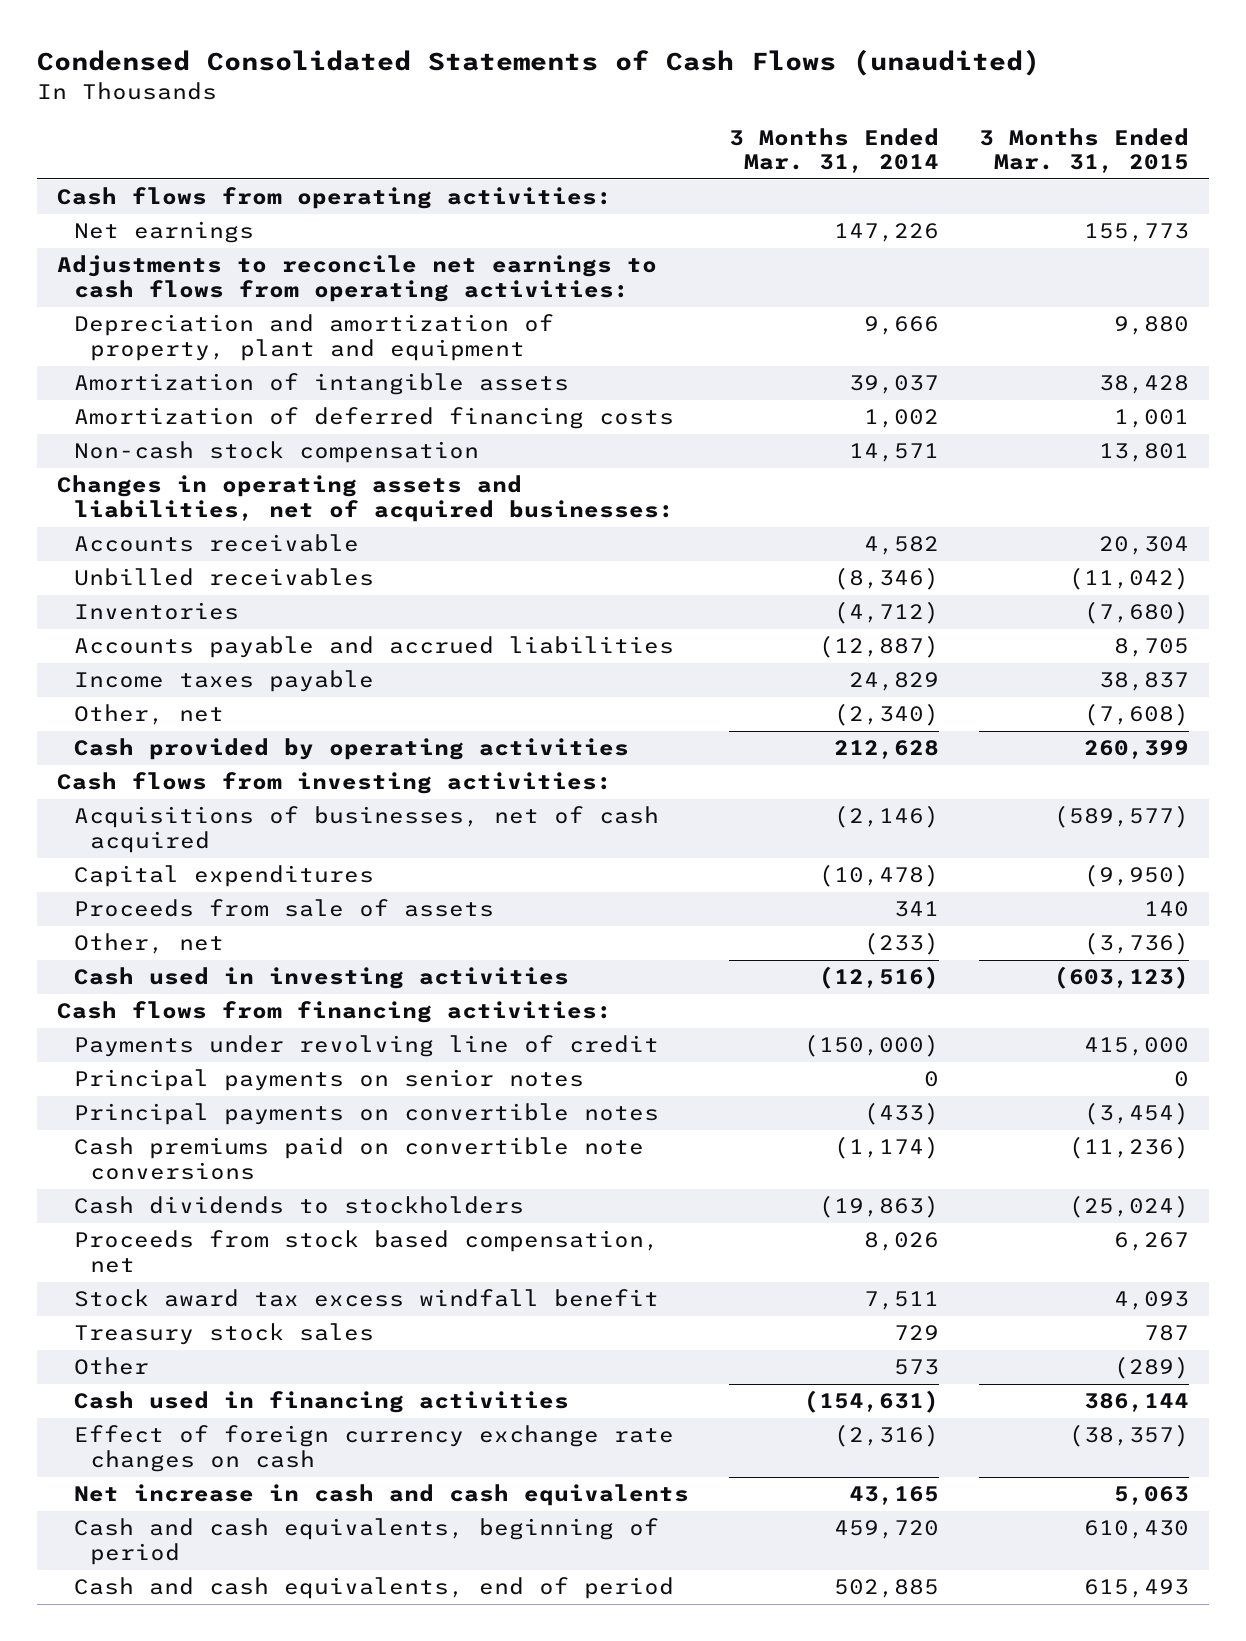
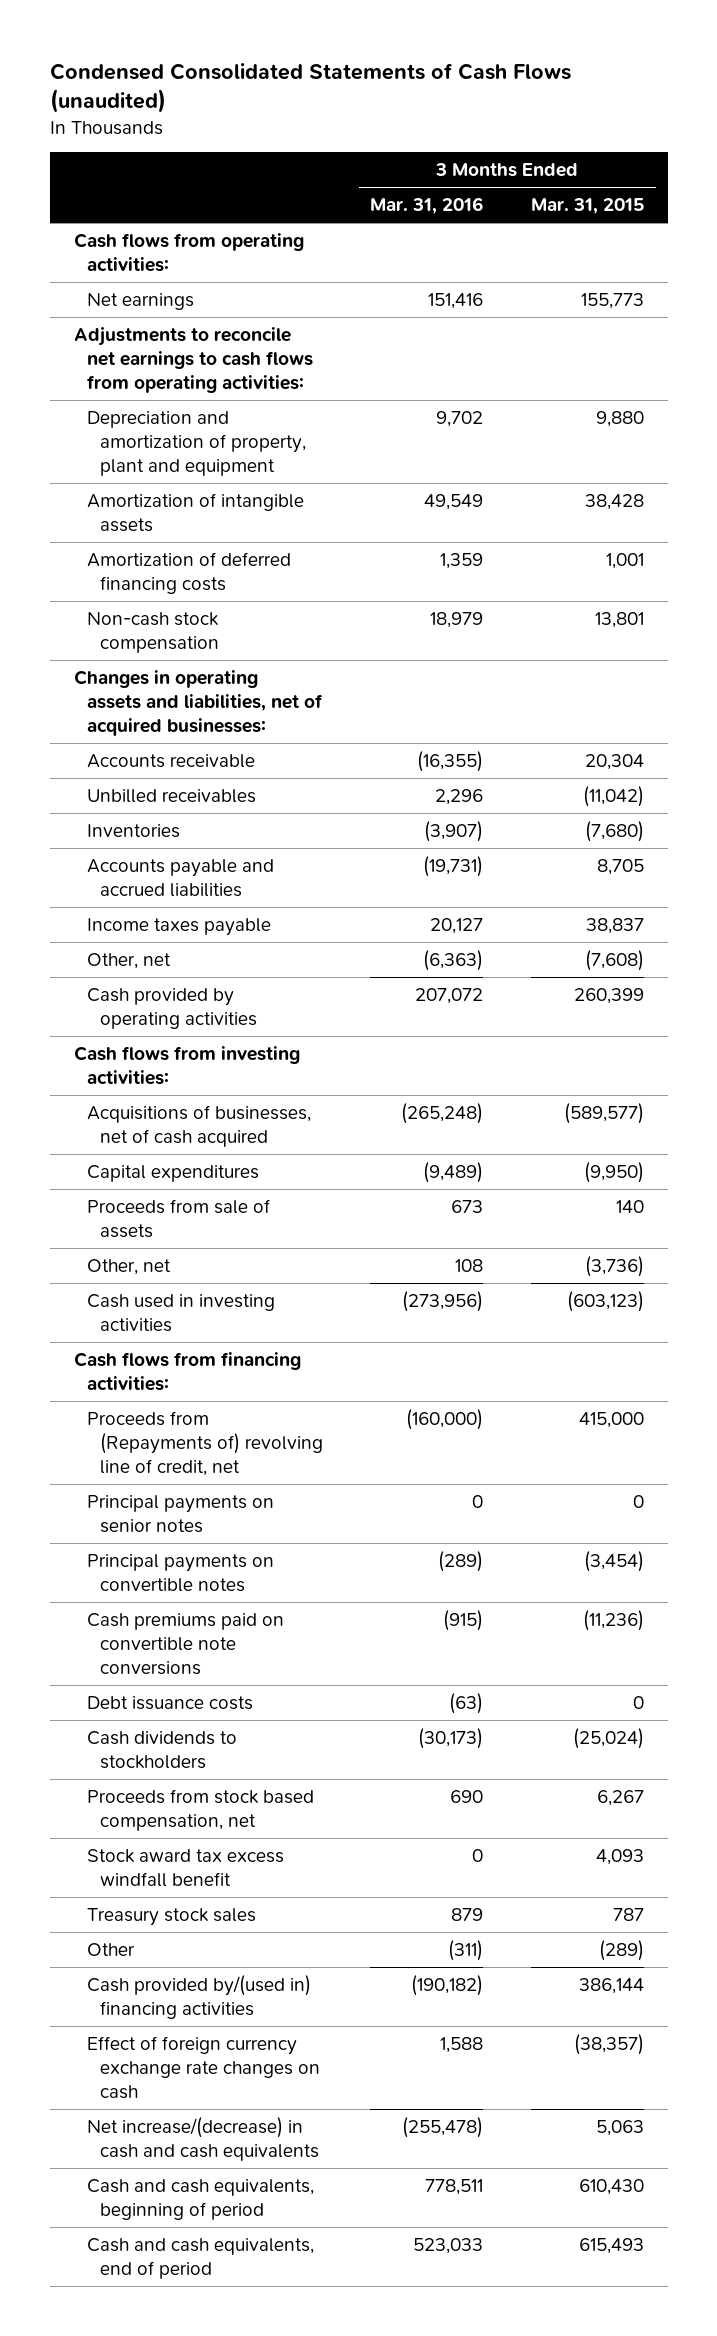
- | 3 Months Ended Mar. 31, 2014 | 3 Months Ended Mar. 31, 2015
+ | 3 Months Ended Mar. 31, 2016 | 3 Months Ended Mar. 31, 2015
- Payments under revolving line of credit | (150,000) | 415,000
+ Proceeds from (Repayments of) revolving line of credit, net | (160,000) | 415,000
+ Debt issuance costs | (63) | 0
- Cash used in financing activities | (154,631) | 386,144
+ Cash provided by/(used in) financing activities | (190,182) | 386,144
- Net increase in cash and cash equivalents | 43,165 | 5,063
+ Net increase/(decrease) in cash and cash equivalents | (255,478) | 5,063

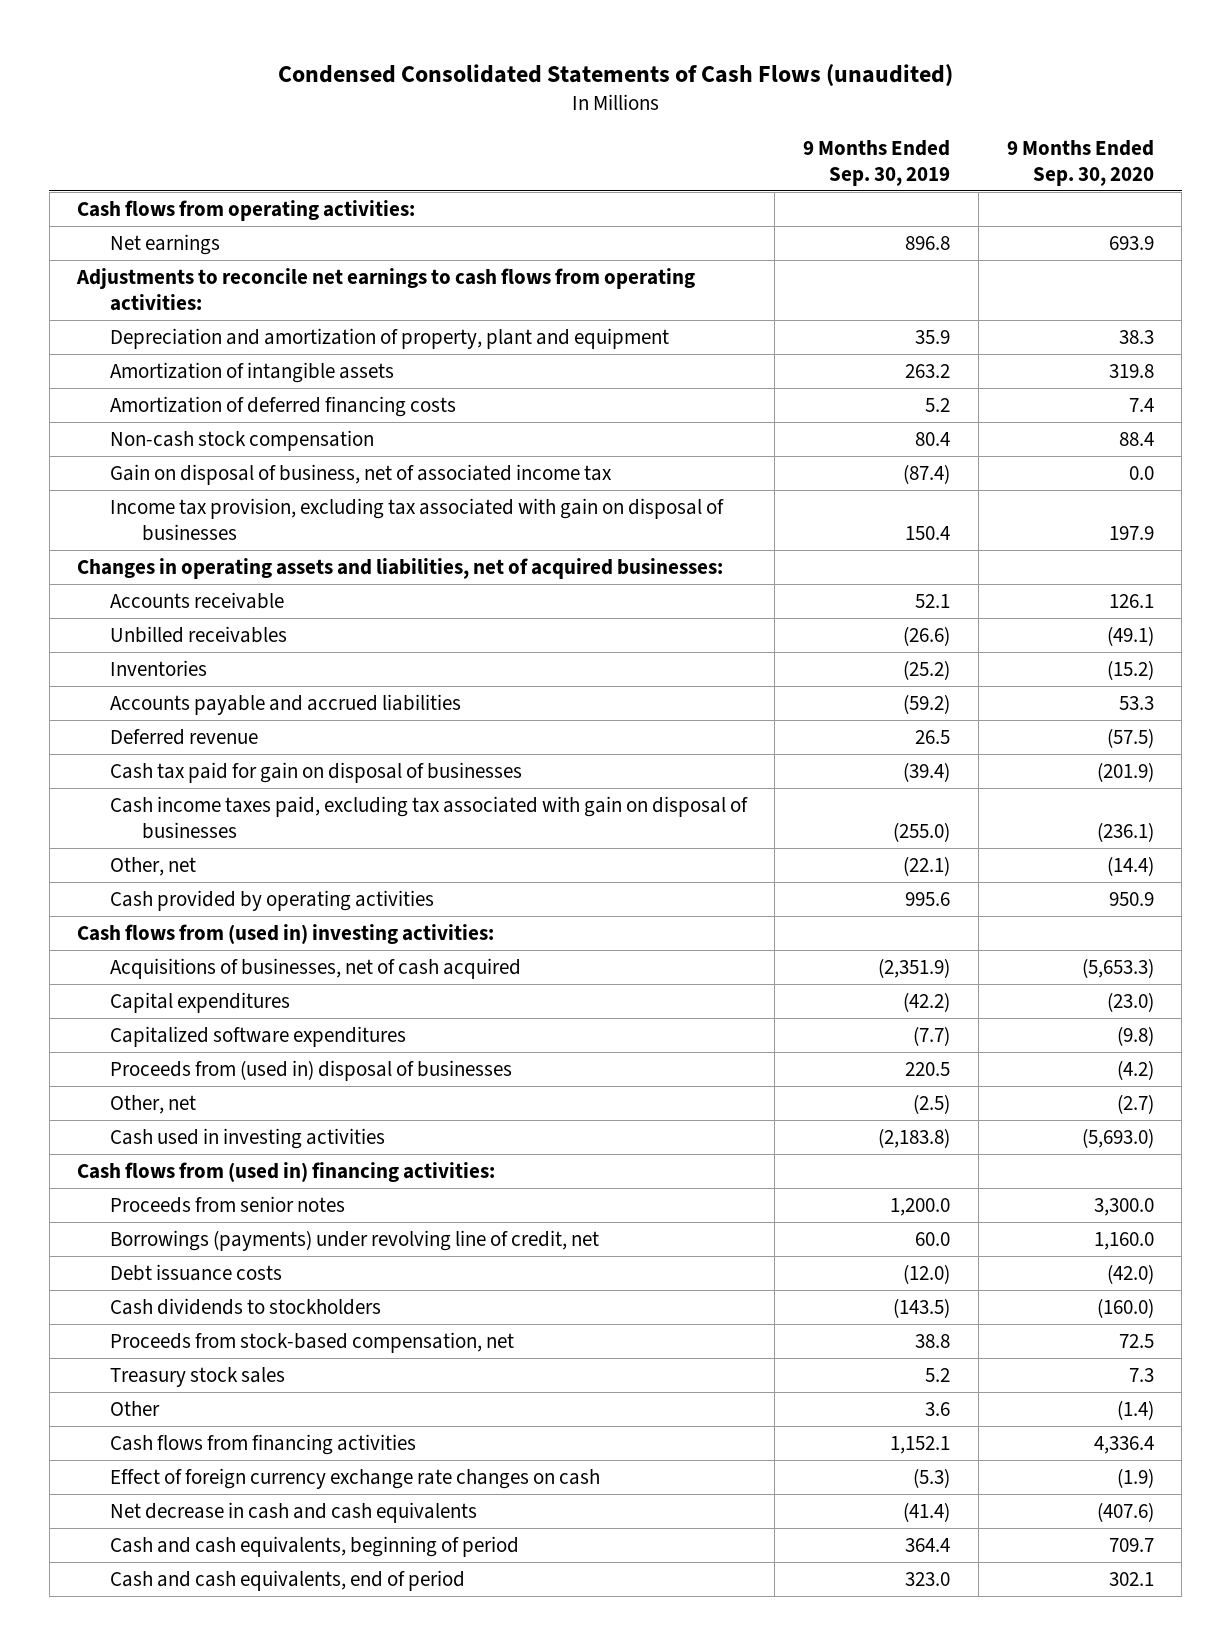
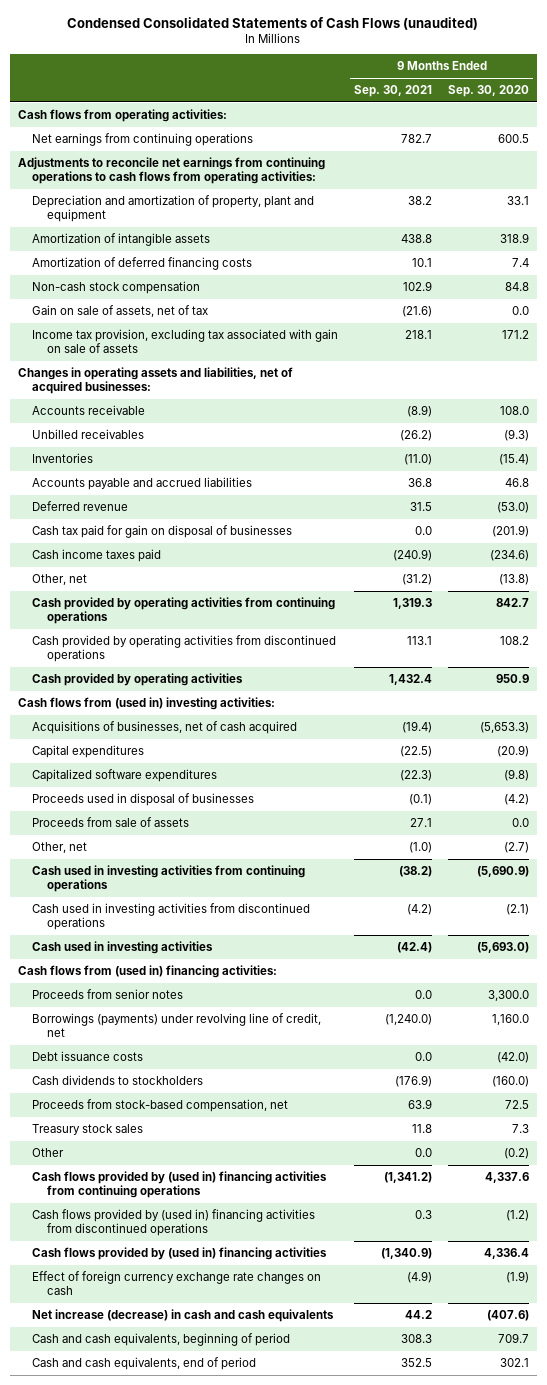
- | 9 Months Ended Sep. 30, 2019 | 9 Months Ended Sep. 30, 2020
+ | 9 Months Ended Sep. 30, 2021 | 9 Months Ended Sep. 30, 2020
- Net earnings | 896.8 | 693.9
- Adjustments to reconcile net earnings to cash flows from operating activities:
- Depreciation and amortization of property, plant and equipment | 35.9 | 38.3
- Amortization of intangible assets | 263.2 | 319.8
+ Net earnings from continuing operations | 782.7 | 600.5
+ Adjustments to reconcile net earnings from continuing operations to cash flows from operating activities:
+ Depreciation and amortization of property, plant and equipment | 38.2 | 33.1
+ Amortization of intangible assets | 438.8 | 318.9
- Non-cash stock compensation | 80.4 | 88.4
- Gain on disposal of business, net of associated income tax | (87.4) | 0.0
- Income tax provision, excluding tax associated with gain on disposal of businesses | 150.4 | 197.9
+ Non-cash stock compensation | 102.9 | 84.8
+ Gain on sale of assets, net of tax | (21.6) | 0.0
+ Income tax provision, excluding tax associated with gain on sale of assets | 218.1 | 171.2
- Accounts receivable | 52.1 | 126.1
- Unbilled receivables | (26.6) | (49.1)
- Inventories | (25.2) | (15.2)
- Accounts payable and accrued liabilities | (59.2) | 53.3
- Deferred revenue | 26.5 | (57.5)
+ Accounts receivable | (8.9) | 108.0
+ Unbilled receivables | (26.2) | (9.3)
+ Inventories | (11.0) | (15.4)
+ Accounts payable and accrued liabilities | 36.8 | 46.8
+ Deferred revenue | 31.5 | (53.0)
- Cash income taxes paid, excluding tax associated with gain on disposal of businesses | (255.0) | (236.1)
- Other, net | (22.1) | (14.4)
+ Cash income taxes paid | (240.9) | (234.6)
+ Other, net | (31.2) | (13.8)
+ Cash provided by operating activities from continuing operations | 1,319.3 | 842.7
+ Cash provided by operating activities from discontinued operations | 113.1 | 108.2
- Capital expenditures | (42.2) | (23.0)
+ Capital expenditures | (22.5) | (20.9)
- Proceeds from (used in) disposal of businesses | 220.5 | (4.2)
+ Proceeds used in disposal of businesses | (0.1) | (4.2)
+ Proceeds from sale of assets | 27.1 | 0.0
+ Cash used in investing activities from continuing operations | (38.2) | (5,690.9)
+ Cash used in investing activities from discontinued operations | (4.2) | (2.1)
- Other | 3.6 | (1.4)
- Cash flows from financing activities | 1,152.1 | 4,336.4
+ Other | 0.0 | (0.2)
+ Cash flows provided by (used in) financing activities from continuing operations | (1,341.2) | 4,337.6
+ Cash flows provided by (used in) financing activities from discontinued operations | 0.3 | (1.2)
+ Cash flows provided by (used in) financing activities | (1,340.9) | 4,336.4
- Net decrease in cash and cash equivalents | (41.4) | (407.6)
+ Net increase (decrease) in cash and cash equivalents | 44.2 | (407.6)

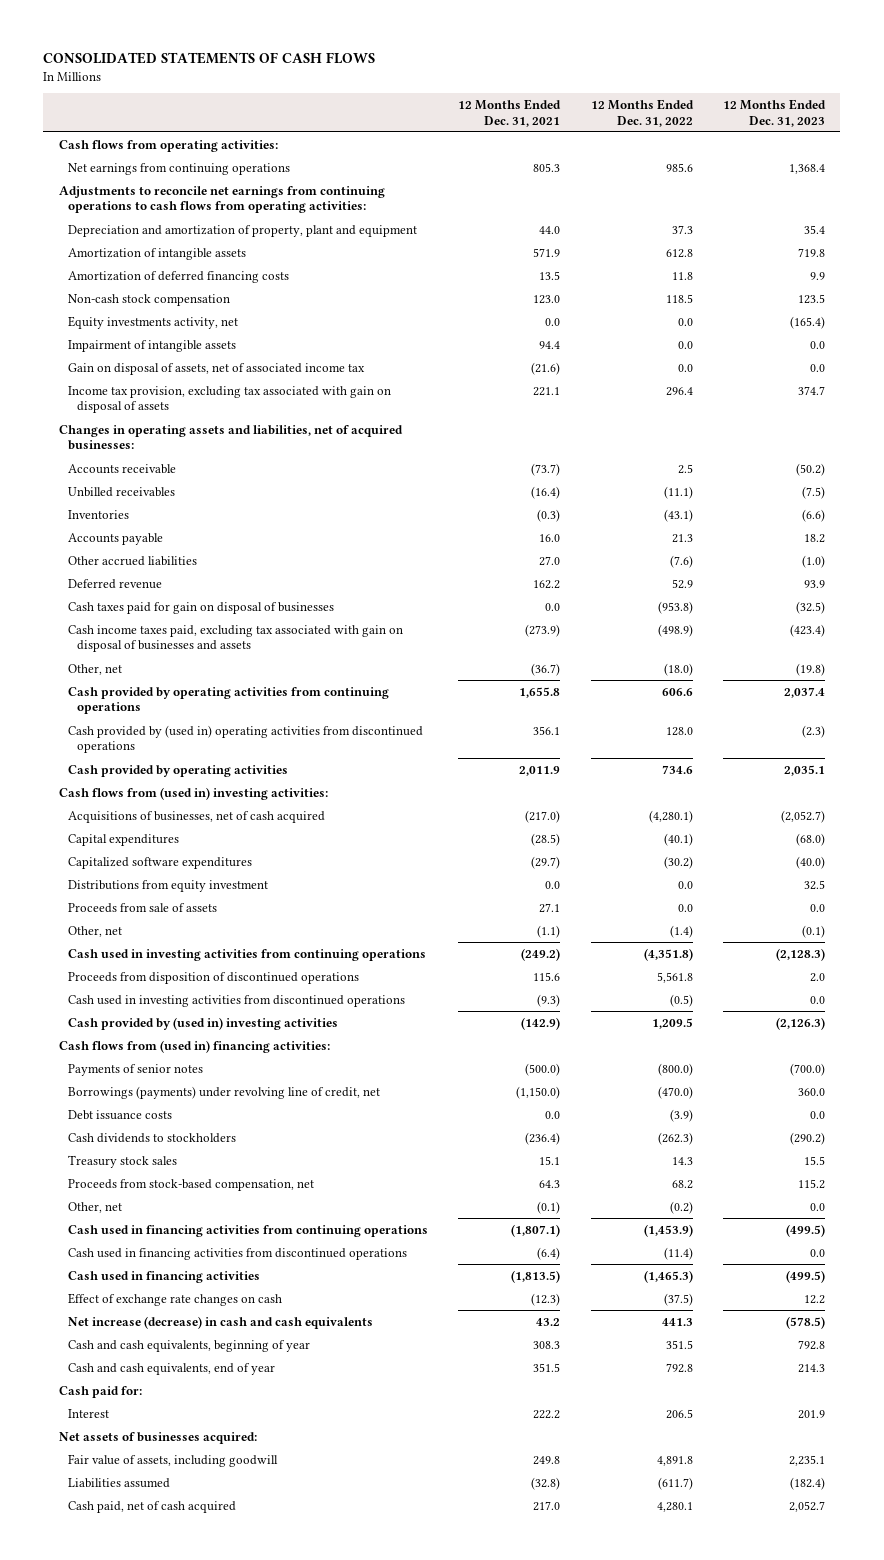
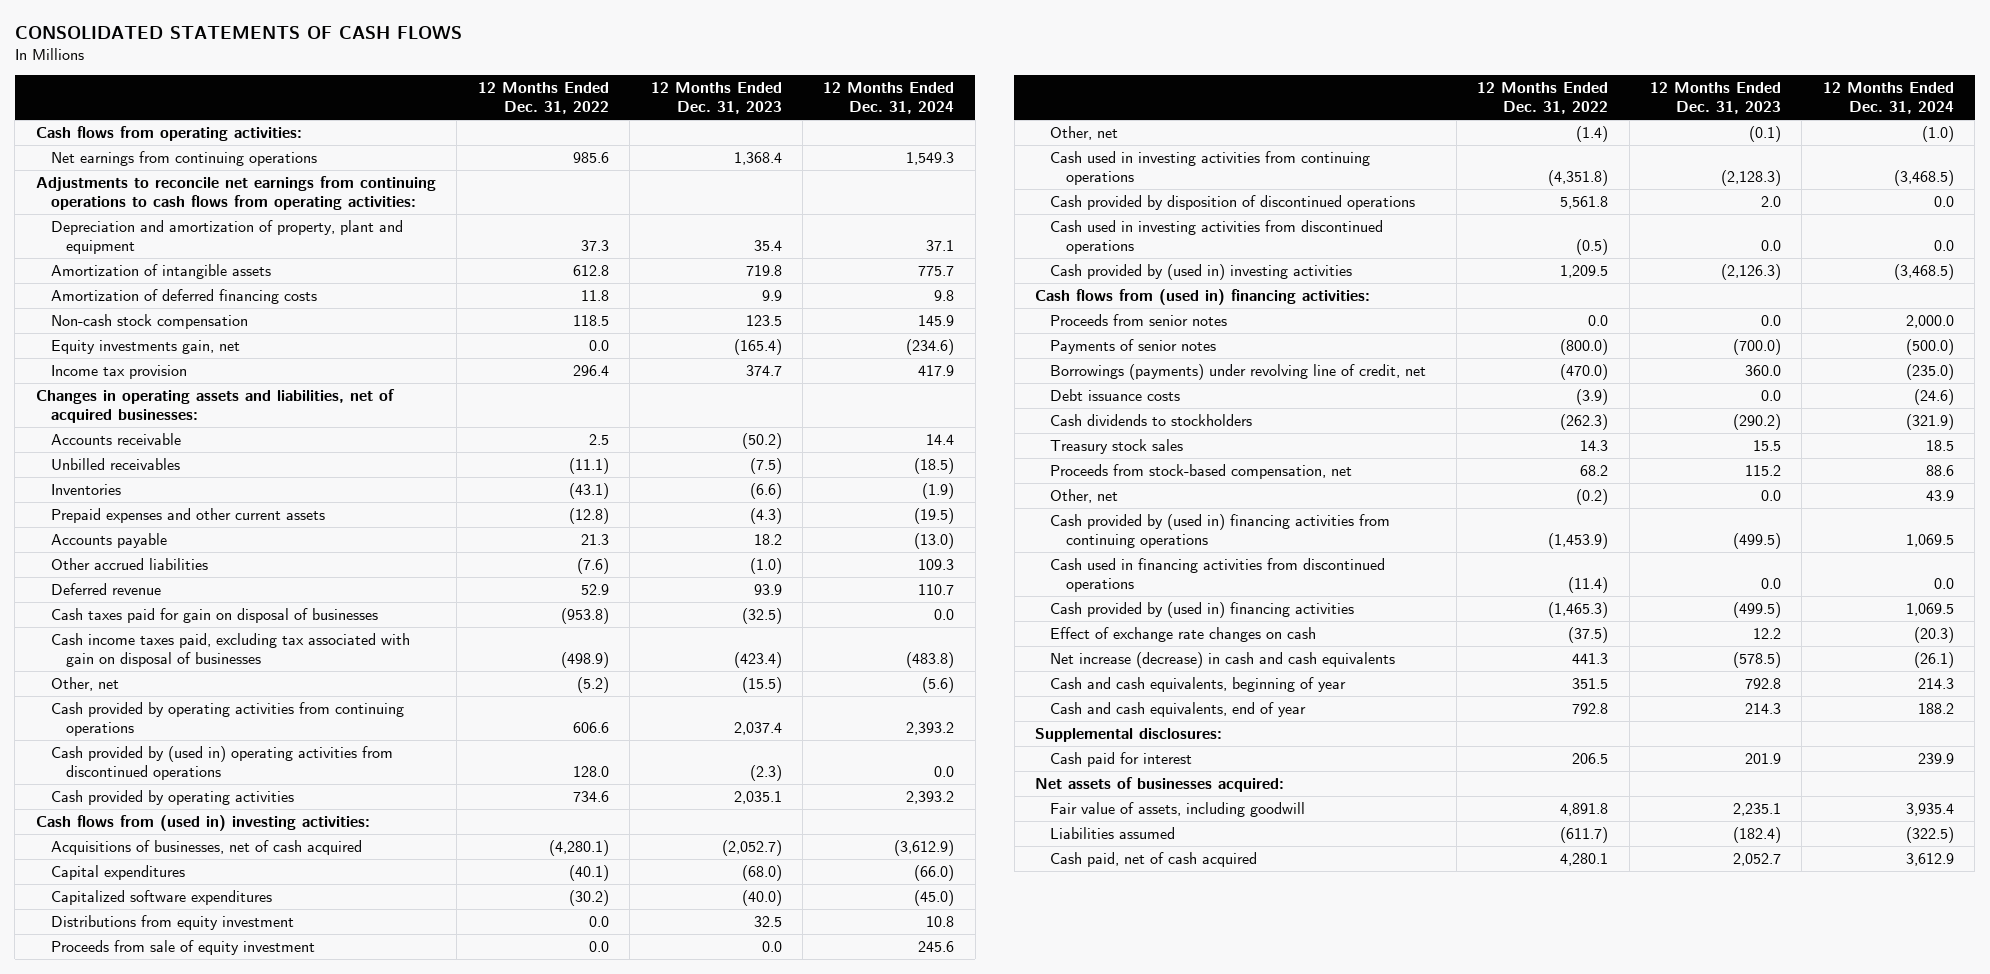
- | 12 Months Ended Dec. 31, 2021 | 12 Months Ended Dec. 31, 2022 | 12 Months Ended Dec. 31, 2023
+ | 12 Months Ended Dec. 31, 2022 | 12 Months Ended Dec. 31, 2023 | 12 Months Ended Dec. 31, 2024
- Equity investments activity, net | 0.0 | 0.0 | (165.4)
- Impairment of intangible assets | 94.4 | 0.0 | 0.0
- Gain on disposal of assets, net of associated income tax | (21.6) | 0.0 | 0.0
- Income tax provision, excluding tax associated with gain on disposal of assets | 221.1 | 296.4 | 374.7
+ Equity investments gain, net | 0.0 | (165.4) | (234.6)
+ Income tax provision | 296.4 | 374.7 | 417.9
+ Prepaid expenses and other current assets | (12.8) | (4.3) | (19.5)
- Cash income taxes paid, excluding tax associated with gain on disposal of businesses and assets | (273.9) | (498.9) | (423.4)
- Other, net | (36.7) | (18.0) | (19.8)
+ Cash income taxes paid, excluding tax associated with gain on disposal of businesses | (498.9) | (423.4) | (483.8)
+ Other, net | (5.2) | (15.5) | (5.6)
- Proceeds from sale of assets | 27.1 | 0.0 | 0.0
+ Proceeds from sale of equity investment | 0.0 | 0.0 | 245.6
- Proceeds from disposition of discontinued operations | 115.6 | 5,561.8 | 2.0
+ Cash provided by disposition of discontinued operations | 5,561.8 | 2.0 | 0.0
+ Proceeds from senior notes | 0.0 | 0.0 | 2,000.0
- Cash used in financing activities from continuing operations | (1,807.1) | (1,453.9) | (499.5)
+ Cash provided by (used in) financing activities from continuing operations | (1,453.9) | (499.5) | 1,069.5
- Cash used in financing activities | (1,813.5) | (1,465.3) | (499.5)
+ Cash provided by (used in) financing activities | (1,465.3) | (499.5) | 1,069.5
- Cash paid for:
- Interest | 222.2 | 206.5 | 201.9
+ Supplemental disclosures:
+ Cash paid for interest | 206.5 | 201.9 | 239.9

